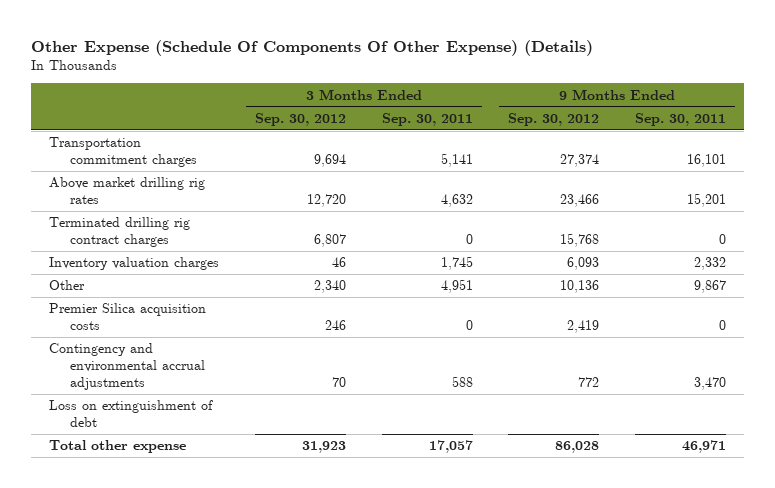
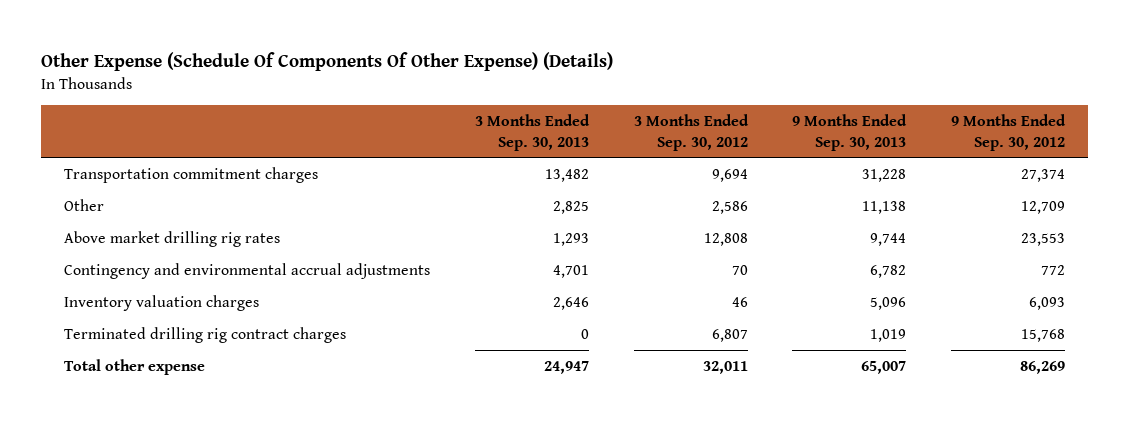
- | 3 Months Ended Sep. 30, 2012 | 3 Months Ended Sep. 30, 2011 | 9 Months Ended Sep. 30, 2012 | 9 Months Ended Sep. 30, 2011
+ | 3 Months Ended Sep. 30, 2013 | 3 Months Ended Sep. 30, 2012 | 9 Months Ended Sep. 30, 2013 | 9 Months Ended Sep. 30, 2012
- Above market drilling rig rates | 12,720 | 4,632 | 23,466 | 15,201
- Other | 2,340 | 4,951 | 10,136 | 9,867
- Premier Silica acquisition costs | 246 | 0 | 2,419 | 0
+ Other | 2,825 | 2,586 | 11,138 | 12,709
+ Above market drilling rig rates | 1,293 | 12,808 | 9,744 | 23,553
- Loss on extinguishment of debt
- Total other expense | 31,923 | 17,057 | 86,028 | 46,971
moved down: Inventory valuation charges | 2,646 | 46 | 5,096 | 6,093
moved down: Terminated drilling rig contract charges | 0 | 6,807 | 1,019 | 15,768
+ Total other expense | 24,947 | 32,011 | 65,007 | 86,269

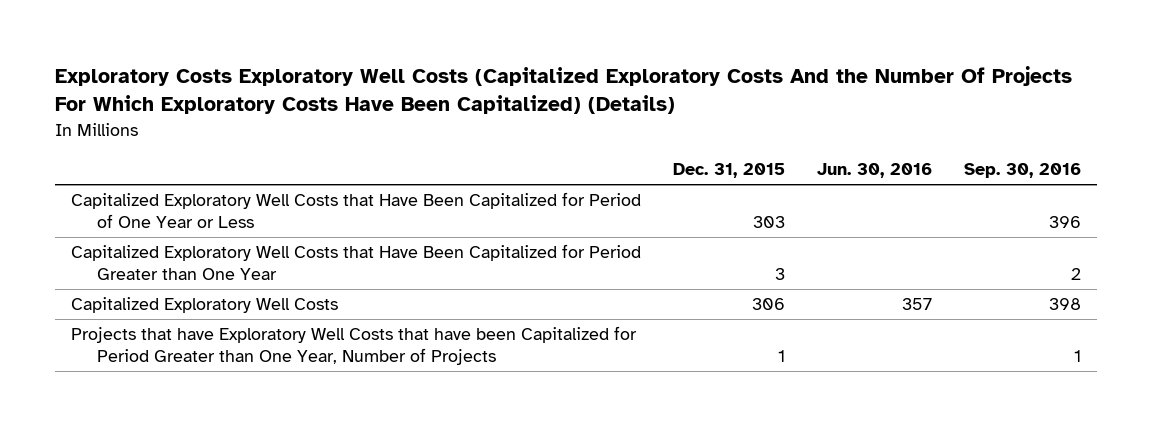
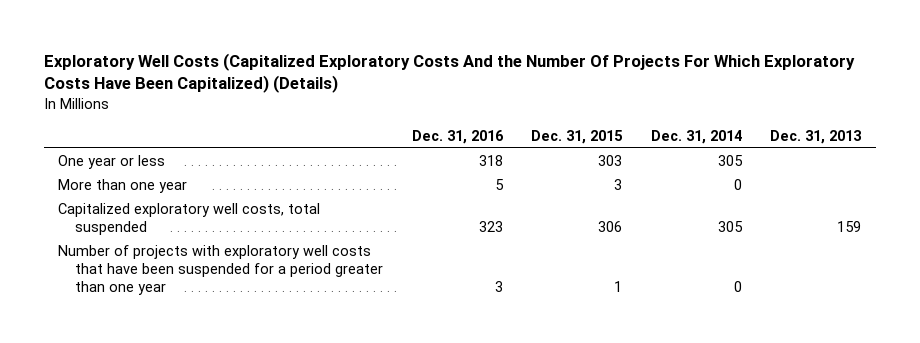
- Exploratory Costs Exploratory Well Costs (Capitalized Exploratory Costs And the Number Of Projects For Which Exploratory Costs Have Been Capitalized) (Details)
+ Exploratory Well Costs (Capitalized Exploratory Costs And the Number Of Projects For Which Exploratory Costs Have Been Capitalized) (Details)
- | Dec. 31, 2015 | Jun. 30, 2016 | Sep. 30, 2016
+ | Dec. 31, 2016 | Dec. 31, 2015 | Dec. 31, 2014 | Dec. 31, 2013
- Capitalized Exploratory Well Costs that Have Been Capitalized for Period of One Year or Less | 303 | | 396
- Capitalized Exploratory Well Costs that Have Been Capitalized for Period Greater than One Year | 3 | | 2
- Capitalized Exploratory Well Costs | 306 | 357 | 398
- Projects that have Exploratory Well Costs that have been Capitalized for Period Greater than One Year, Number of Projects | 1 | | 1
+ One year or less | 318 | 303 | 305 |
+ More than one year | 5 | 3 | 0 |
+ Capitalized exploratory well costs, total suspended | 323 | 306 | 305 | 159
+ Number of projects with exploratory well costs that have been suspended for a period greater than one year | 3 | 1 | 0 |

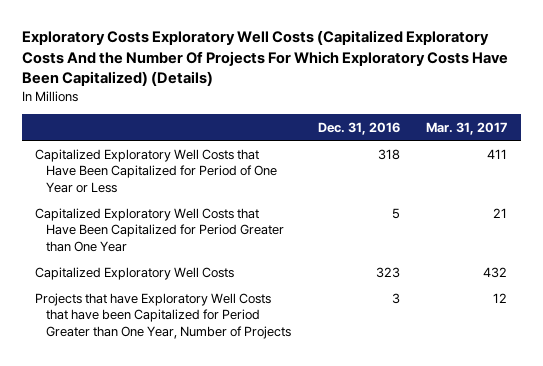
- Exploratory Well Costs (Capitalized Exploratory Costs And the Number Of Projects For Which Exploratory Costs Have Been Capitalized) (Details)
+ Exploratory Costs Exploratory Well Costs (Capitalized Exploratory Costs And the Number Of Projects For Which Exploratory Costs Have Been Capitalized) (Details)
- | Dec. 31, 2016 | Dec. 31, 2015 | Dec. 31, 2014 | Dec. 31, 2013
+ | Dec. 31, 2016 | Mar. 31, 2017
- One year or less | 318 | 303 | 305 |
- More than one year | 5 | 3 | 0 |
- Capitalized exploratory well costs, total suspended | 323 | 306 | 305 | 159
- Number of projects with exploratory well costs that have been suspended for a period greater than one year | 3 | 1 | 0 |
+ Capitalized Exploratory Well Costs that Have Been Capitalized for Period of One Year or Less | 318 | 411
+ Capitalized Exploratory Well Costs that Have Been Capitalized for Period Greater than One Year | 5 | 21
+ Capitalized Exploratory Well Costs | 323 | 432
+ Projects that have Exploratory Well Costs that have been Capitalized for Period Greater than One Year, Number of Projects | 3 | 12

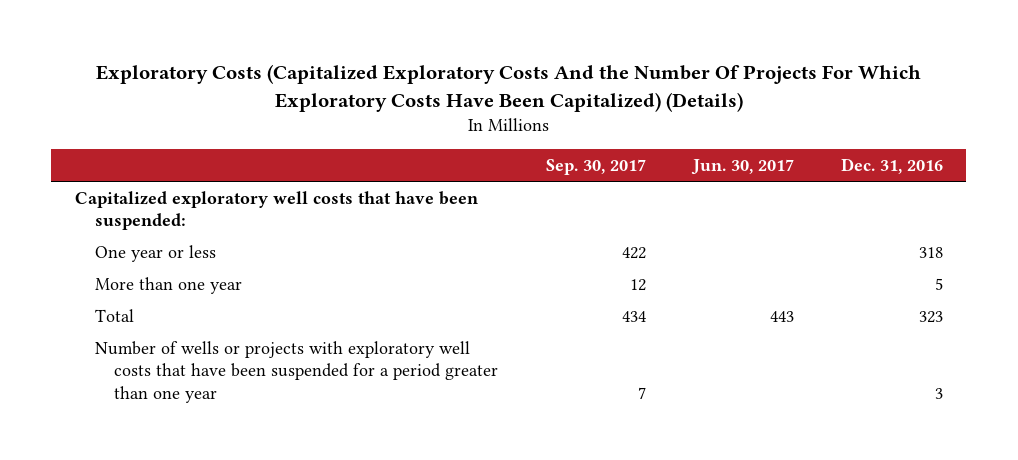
- Exploratory Costs Exploratory Well Costs (Capitalized Exploratory Costs And the Number Of Projects For Which Exploratory Costs Have Been Capitalized) (Details)
+ Exploratory Costs (Capitalized Exploratory Costs And the Number Of Projects For Which Exploratory Costs Have Been Capitalized) (Details)
- | Dec. 31, 2016 | Mar. 31, 2017
+ | Sep. 30, 2017 | Jun. 30, 2017 | Dec. 31, 2016
- Capitalized Exploratory Well Costs that Have Been Capitalized for Period of One Year or Less | 318 | 411
- Capitalized Exploratory Well Costs that Have Been Capitalized for Period Greater than One Year | 5 | 21
- Capitalized Exploratory Well Costs | 323 | 432
- Projects that have Exploratory Well Costs that have been Capitalized for Period Greater than One Year, Number of Projects | 3 | 12
+ Capitalized exploratory well costs that have been suspended:
+ One year or less | 422 | | 318
+ More than one year | 12 | | 5
+ Total | 434 | 443 | 323
+ Number of wells or projects with exploratory well costs that have been suspended for a period greater than one year | 7 | | 3

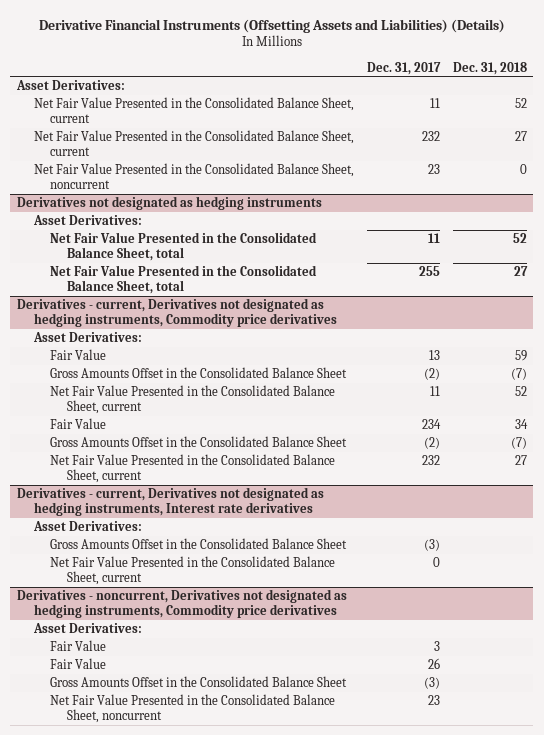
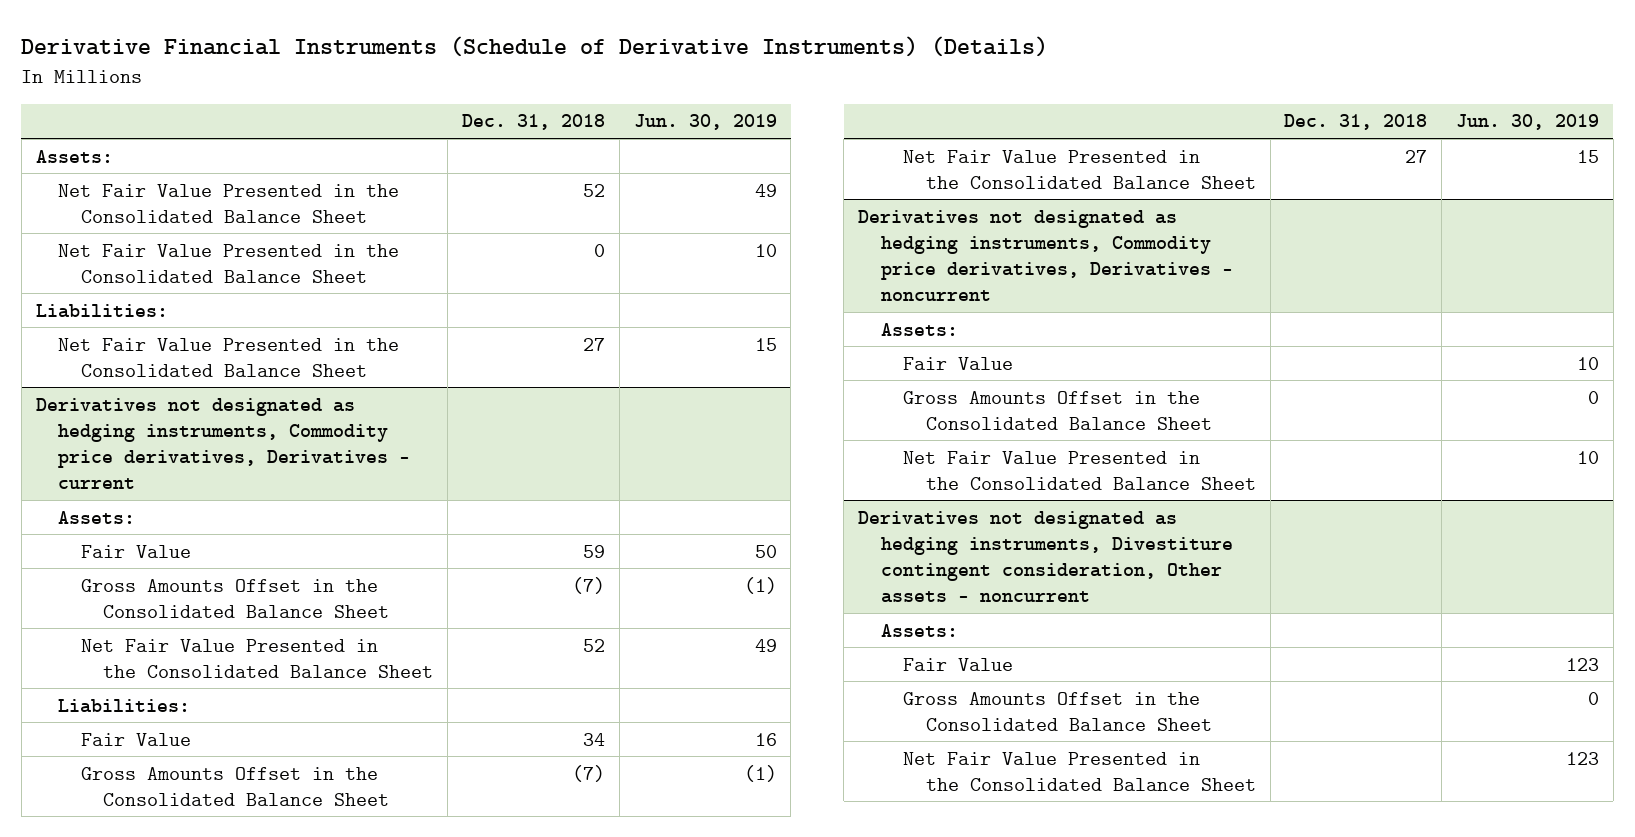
- Derivative Financial Instruments (Offsetting Assets and Liabilities) (Details)
+ Derivative Financial Instruments (Schedule of Derivative Instruments) (Details)
- | Dec. 31, 2017 | Dec. 31, 2018
+ | Dec. 31, 2018 | Jun. 30, 2019
- Asset Derivatives:
- Net Fair Value Presented in the Consolidated Balance Sheet, current | 11 | 52
- Net Fair Value Presented in the Consolidated Balance Sheet, current | 232 | 27
- Net Fair Value Presented in the Consolidated Balance Sheet, noncurrent | 23 | 0
- Derivatives not designated as hedging instruments
- Asset Derivatives:
- Net Fair Value Presented in the Consolidated Balance Sheet, total | 11 | 52
- Net Fair Value Presented in the Consolidated Balance Sheet, total | 255 | 27
- Derivatives - current, Derivatives not designated as hedging instruments, Commodity price derivatives
- Asset Derivatives:
+ Assets:
+ Net Fair Value Presented in the Consolidated Balance Sheet | 52 | 49
+ Net Fair Value Presented in the Consolidated Balance Sheet | 0 | 10
+ Liabilities:
+ Net Fair Value Presented in the Consolidated Balance Sheet | 27 | 15
+ Derivatives not designated as hedging instruments, Commodity price derivatives, Derivatives - current
+ Assets:
- Net Fair Value Presented in the Consolidated Balance Sheet, current | 11 | 52
+ Net Fair Value Presented in the Consolidated Balance Sheet | 52 | 49
+ Liabilities:
- Net Fair Value Presented in the Consolidated Balance Sheet, current | 232 | 27
- Derivatives - current, Derivatives not designated as hedging instruments, Interest rate derivatives
- Asset Derivatives:
- Gross Amounts Offset in the Consolidated Balance Sheet | (3) |
- Net Fair Value Presented in the Consolidated Balance Sheet, current | 0 |
- Derivatives - noncurrent, Derivatives not designated as hedging instruments, Commodity price derivatives
- Asset Derivatives:
+ Net Fair Value Presented in the Consolidated Balance Sheet | 27 | 15
+ Derivatives not designated as hedging instruments, Commodity price derivatives, Derivatives - noncurrent
+ Assets:
+ Gross Amounts Offset in the Consolidated Balance Sheet | | 0
+ Net Fair Value Presented in the Consolidated Balance Sheet | | 10
+ Derivatives not designated as hedging instruments, Divestiture contingent consideration, Other assets - noncurrent
+ Assets:
- Net Fair Value Presented in the Consolidated Balance Sheet, noncurrent | 23 |
+ Net Fair Value Presented in the Consolidated Balance Sheet | | 123

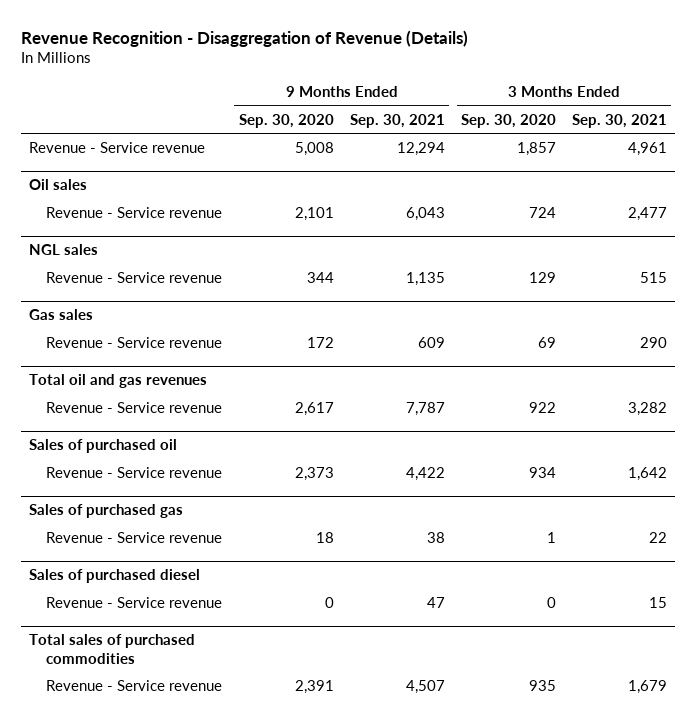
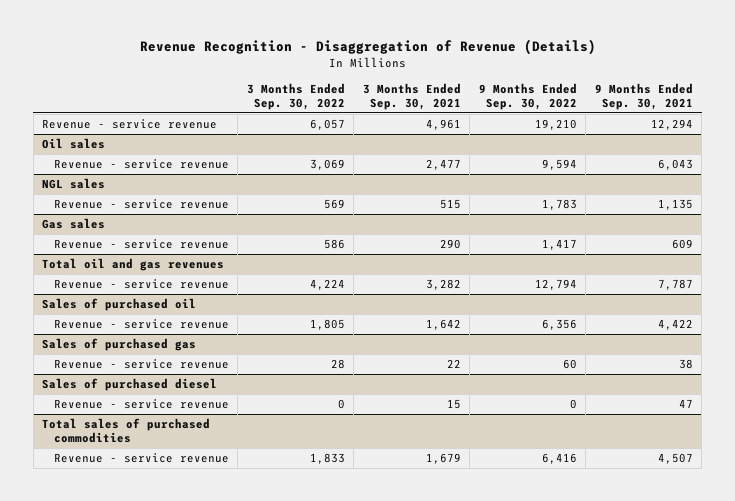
- | 9 Months Ended Sep. 30, 2020 | 9 Months Ended Sep. 30, 2021 | 3 Months Ended Sep. 30, 2020 | 3 Months Ended Sep. 30, 2021
+ | 3 Months Ended Sep. 30, 2022 | 3 Months Ended Sep. 30, 2021 | 9 Months Ended Sep. 30, 2022 | 9 Months Ended Sep. 30, 2021
- Revenue - Service revenue | 5,008 | 12,294 | 1,857 | 4,961
+ Revenue - service revenue | 6,057 | 4,961 | 19,210 | 12,294
@ Oil sales
- Revenue - Service revenue | 2,101 | 6,043 | 724 | 2,477
+ Revenue - service revenue | 3,069 | 2,477 | 9,594 | 6,043
@ NGL sales
- Revenue - Service revenue | 344 | 1,135 | 129 | 515
+ Revenue - service revenue | 569 | 515 | 1,783 | 1,135
@ Gas sales
- Revenue - Service revenue | 172 | 609 | 69 | 290
+ Revenue - service revenue | 586 | 290 | 1,417 | 609
@ Total oil and gas revenues
- Revenue - Service revenue | 2,617 | 7,787 | 922 | 3,282
+ Revenue - service revenue | 4,224 | 3,282 | 12,794 | 7,787
@ Sales of purchased oil
- Revenue - Service revenue | 2,373 | 4,422 | 934 | 1,642
+ Revenue - service revenue | 1,805 | 1,642 | 6,356 | 4,422
@ Sales of purchased gas
- Revenue - Service revenue | 18 | 38 | 1 | 22
+ Revenue - service revenue | 28 | 22 | 60 | 38
@ Sales of purchased diesel
- Revenue - Service revenue | 0 | 47 | 0 | 15
+ Revenue - service revenue | 0 | 15 | 0 | 47
@ Total sales of purchased commodities
- Revenue - Service revenue | 2,391 | 4,507 | 935 | 1,679
+ Revenue - service revenue | 1,833 | 1,679 | 6,416 | 4,507

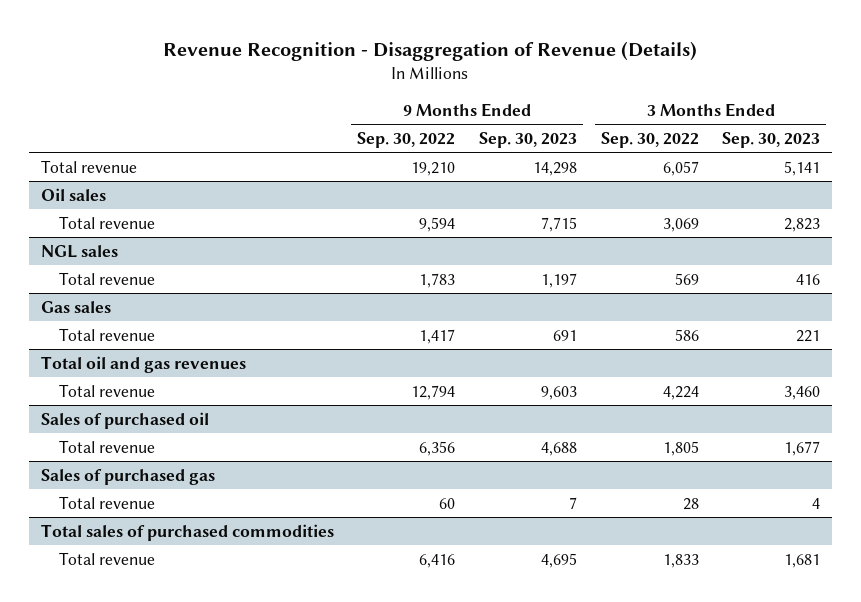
- | 3 Months Ended Sep. 30, 2022 | 3 Months Ended Sep. 30, 2021 | 9 Months Ended Sep. 30, 2022 | 9 Months Ended Sep. 30, 2021
+ | 9 Months Ended Sep. 30, 2022 | 9 Months Ended Sep. 30, 2023 | 3 Months Ended Sep. 30, 2022 | 3 Months Ended Sep. 30, 2023
- Revenue - service revenue | 6,057 | 4,961 | 19,210 | 12,294
+ Total revenue | 19,210 | 14,298 | 6,057 | 5,141
@ Oil sales
- Revenue - service revenue | 3,069 | 2,477 | 9,594 | 6,043
+ Total revenue | 9,594 | 7,715 | 3,069 | 2,823
@ NGL sales
- Revenue - service revenue | 569 | 515 | 1,783 | 1,135
+ Total revenue | 1,783 | 1,197 | 569 | 416
@ Gas sales
- Revenue - service revenue | 586 | 290 | 1,417 | 609
+ Total revenue | 1,417 | 691 | 586 | 221
@ Total oil and gas revenues
- Revenue - service revenue | 4,224 | 3,282 | 12,794 | 7,787
+ Total revenue | 12,794 | 9,603 | 4,224 | 3,460
@ Sales of purchased oil
- Revenue - service revenue | 1,805 | 1,642 | 6,356 | 4,422
+ Total revenue | 6,356 | 4,688 | 1,805 | 1,677
@ Sales of purchased gas
- Revenue - service revenue | 28 | 22 | 60 | 38
- Sales of purchased diesel
- Revenue - service revenue | 0 | 15 | 0 | 47
@ Sales of purchased gas
+ Total revenue | 60 | 7 | 28 | 4
@ Total sales of purchased commodities
- Revenue - service revenue | 1,833 | 1,679 | 6,416 | 4,507
+ Total revenue | 6,416 | 4,695 | 1,833 | 1,681

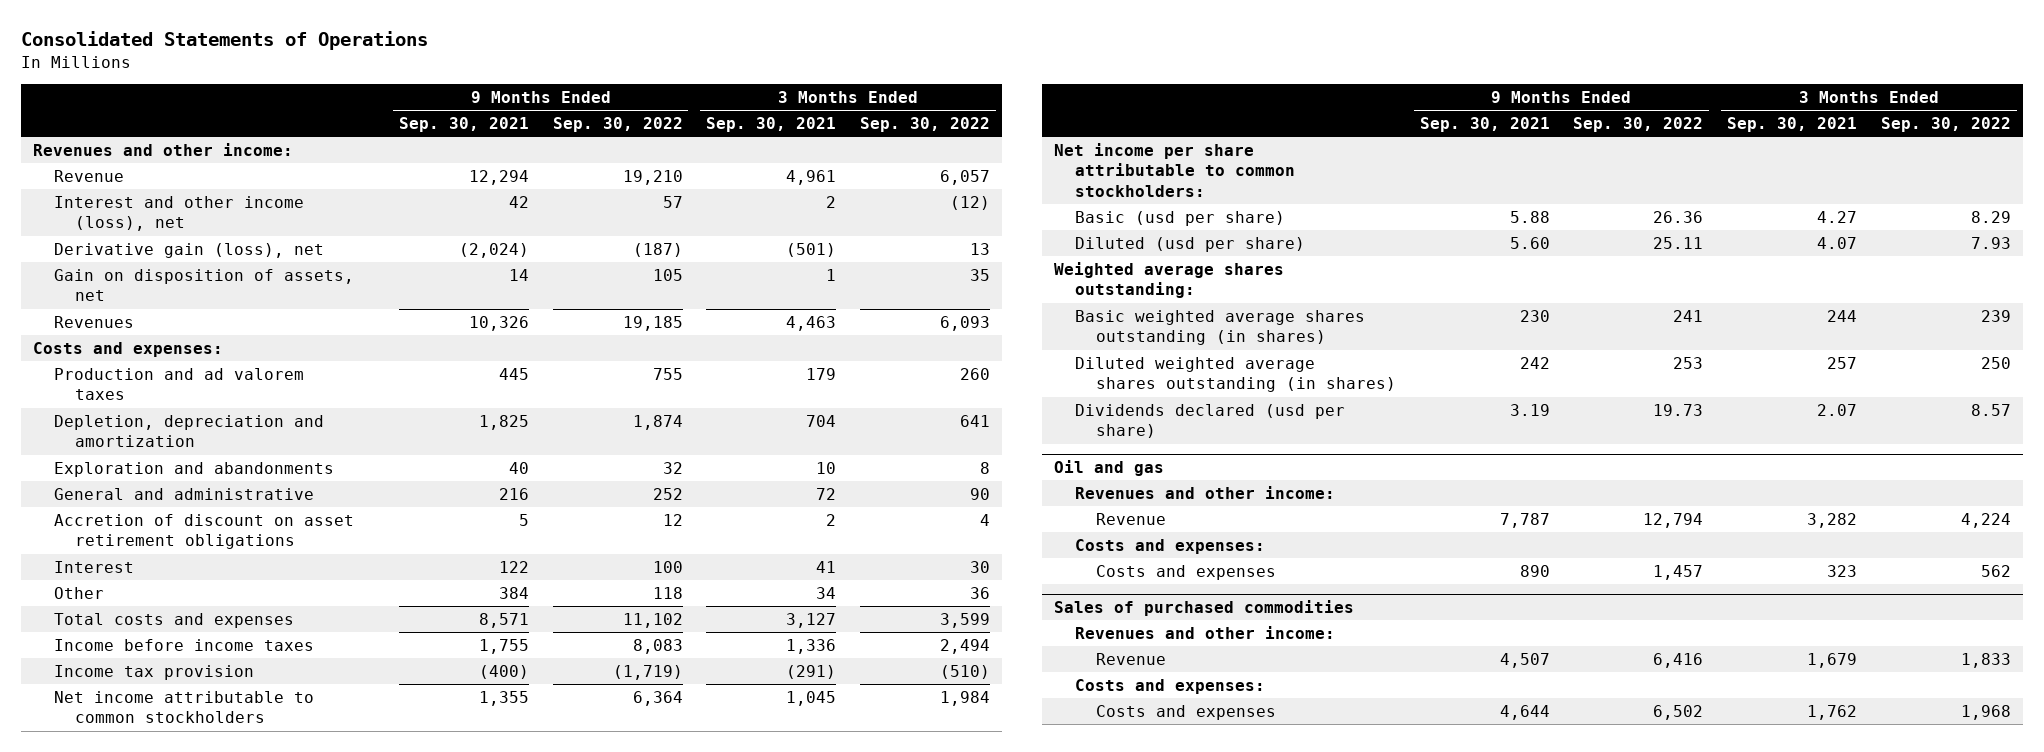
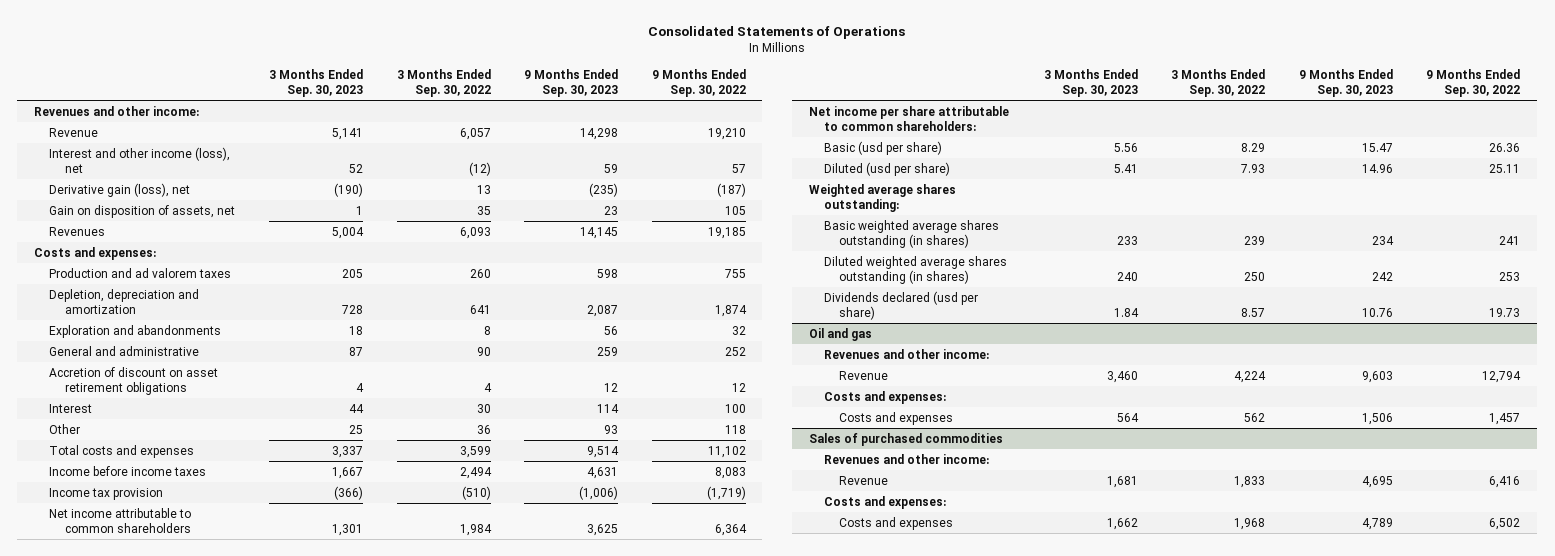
- | 9 Months Ended Sep. 30, 2021 | 9 Months Ended Sep. 30, 2022 | 3 Months Ended Sep. 30, 2021 | 3 Months Ended Sep. 30, 2022
+ | 3 Months Ended Sep. 30, 2023 | 3 Months Ended Sep. 30, 2022 | 9 Months Ended Sep. 30, 2023 | 9 Months Ended Sep. 30, 2022
- Net income attributable to common stockholders | 1,355 | 6,364 | 1,045 | 1,984
- Net income per share attributable to common stockholders:
+ Net income attributable to common shareholders | 1,301 | 1,984 | 3,625 | 6,364
+ Net income per share attributable to common shareholders:

